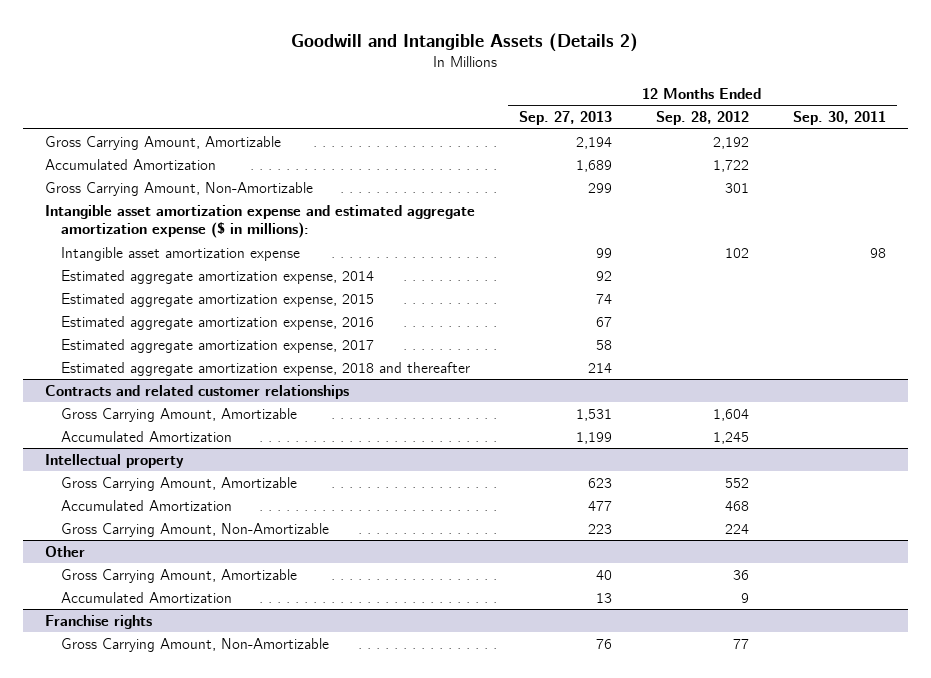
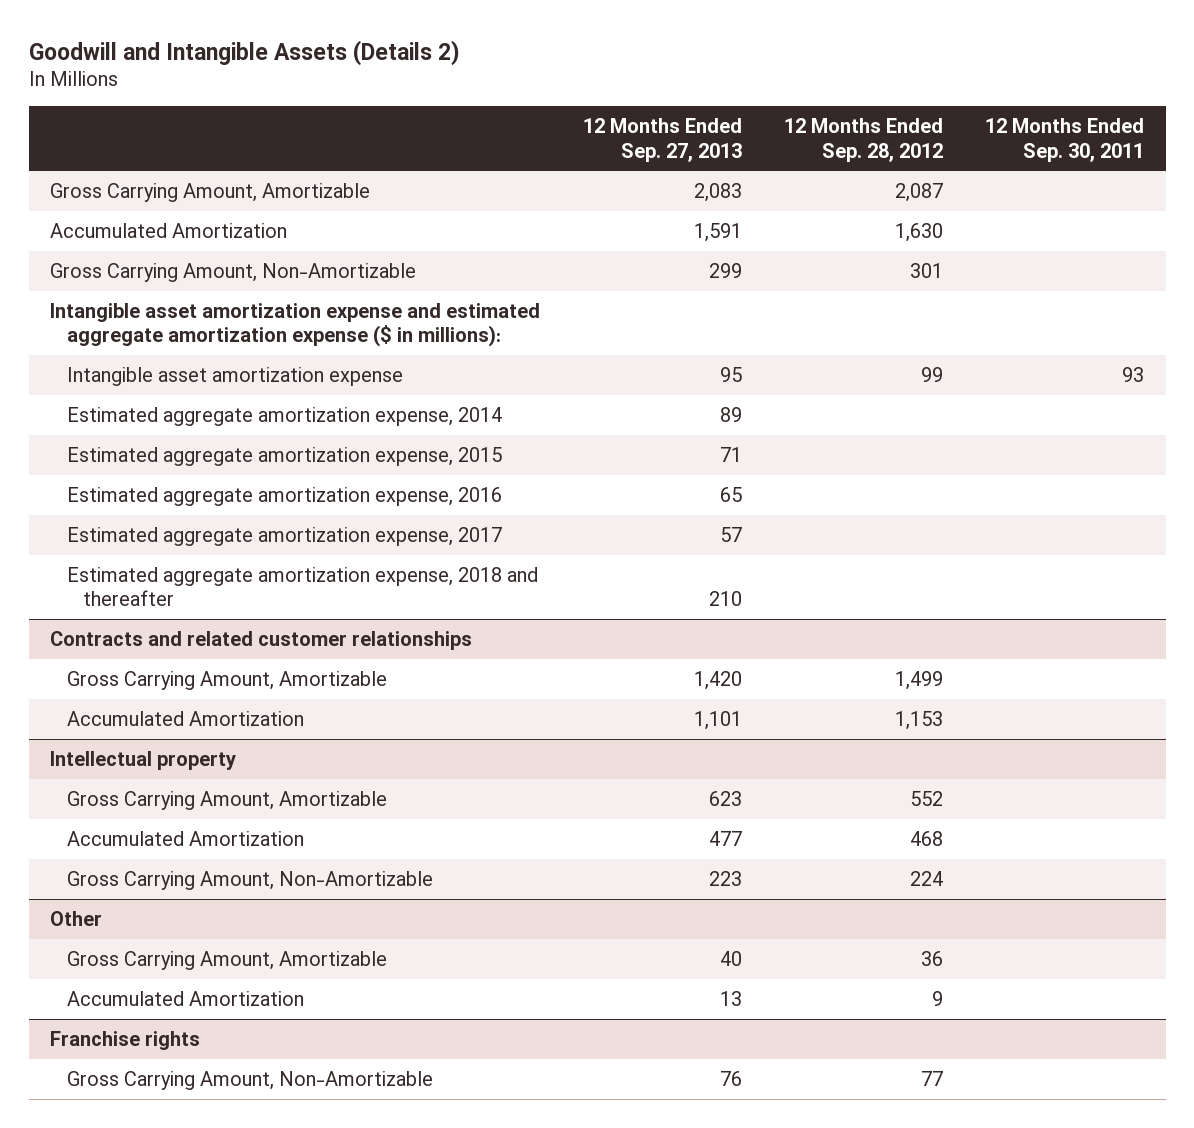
- Gross Carrying Amount, Amortizable | 2,194 | 2,192 |
- Accumulated Amortization | 1,689 | 1,722 |
+ Gross Carrying Amount, Amortizable | 2,083 | 2,087 |
+ Accumulated Amortization | 1,591 | 1,630 |
- Intangible asset amortization expense | 99 | 102 | 98
- Estimated aggregate amortization expense, 2014 | 92 | |
- Estimated aggregate amortization expense, 2015 | 74 | |
- Estimated aggregate amortization expense, 2016 | 67 | |
- Estimated aggregate amortization expense, 2017 | 58 | |
- Estimated aggregate amortization expense, 2018 and thereafter | 214 | |
+ Intangible asset amortization expense | 95 | 99 | 93
+ Estimated aggregate amortization expense, 2014 | 89 | |
+ Estimated aggregate amortization expense, 2015 | 71 | |
+ Estimated aggregate amortization expense, 2016 | 65 | |
+ Estimated aggregate amortization expense, 2017 | 57 | |
+ Estimated aggregate amortization expense, 2018 and thereafter | 210 | |
@ Contracts and related customer relationships
- Gross Carrying Amount, Amortizable | 1,531 | 1,604 |
- Accumulated Amortization | 1,199 | 1,245 |
+ Gross Carrying Amount, Amortizable | 1,420 | 1,499 |
+ Accumulated Amortization | 1,101 | 1,153 |

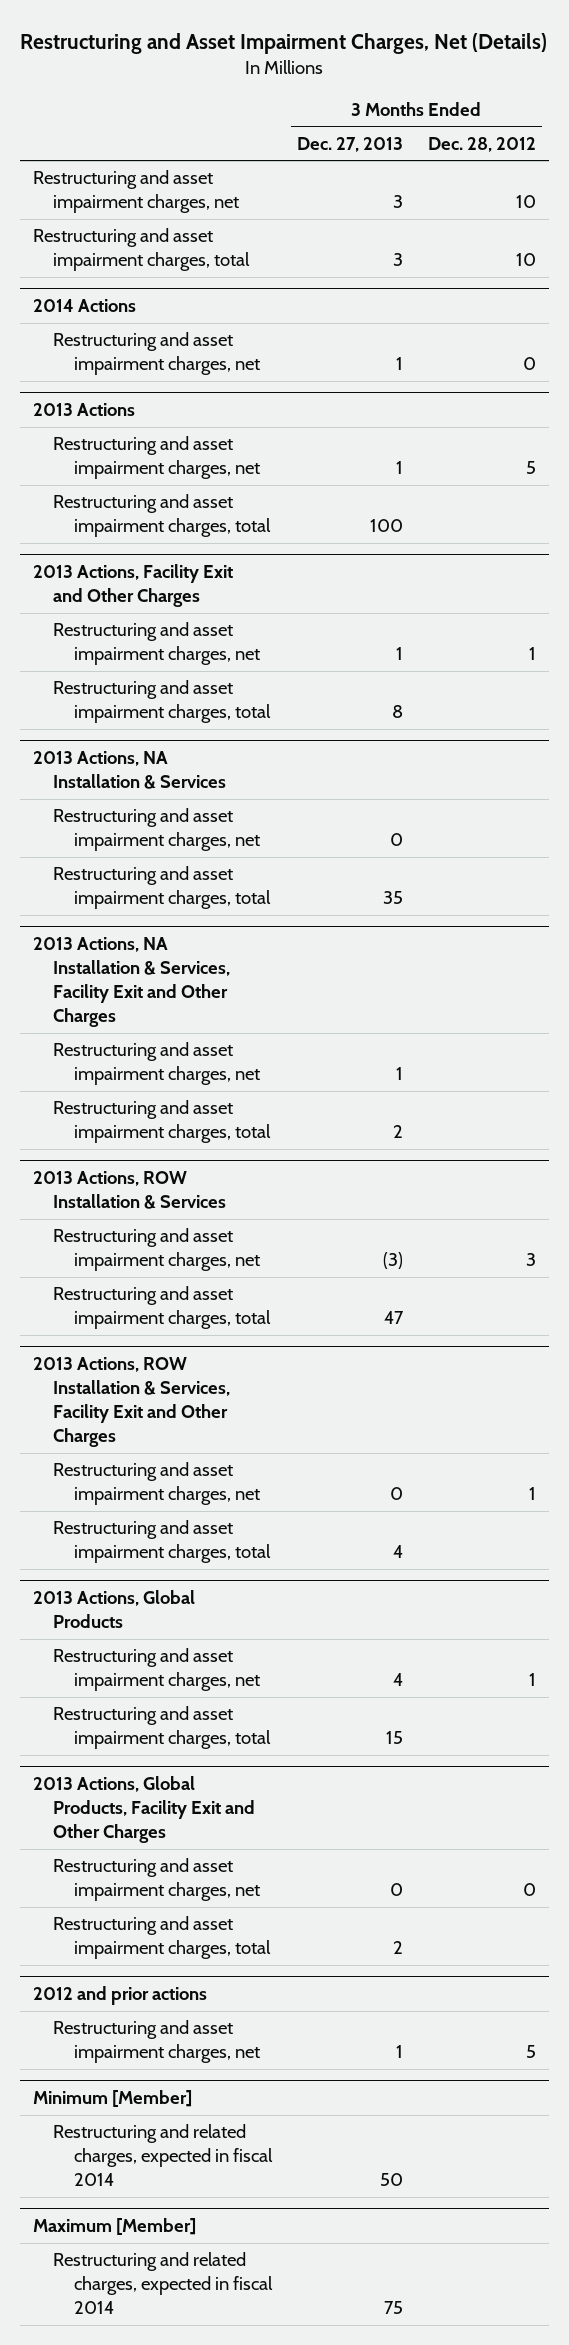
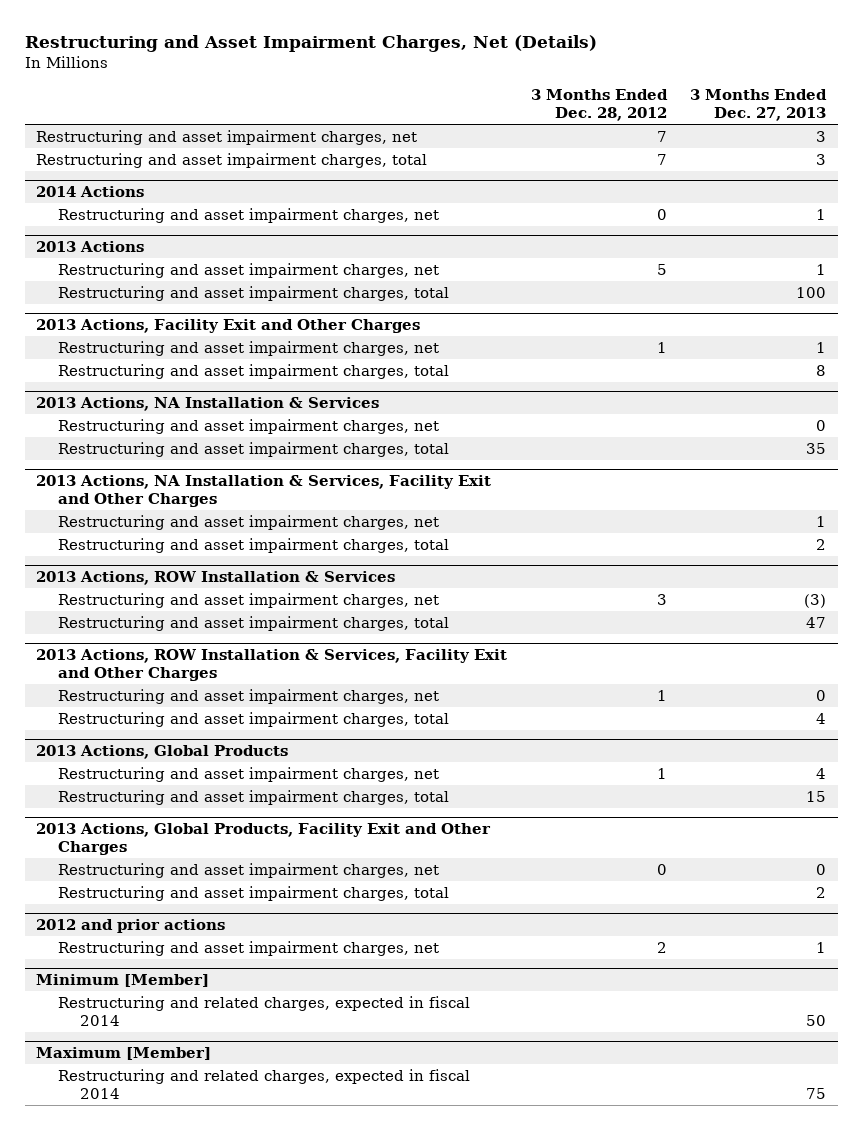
- | 3 Months Ended Dec. 27, 2013 | 3 Months Ended Dec. 28, 2012
+ | 3 Months Ended Dec. 28, 2012 | 3 Months Ended Dec. 27, 2013
- Restructuring and asset impairment charges, net | 3 | 10
- Restructuring and asset impairment charges, total | 3 | 10
+ Restructuring and asset impairment charges, net | 7 | 3
+ Restructuring and asset impairment charges, total | 7 | 3
@ 2012 and prior actions
- Restructuring and asset impairment charges, net | 1 | 5
+ Restructuring and asset impairment charges, net | 2 | 1

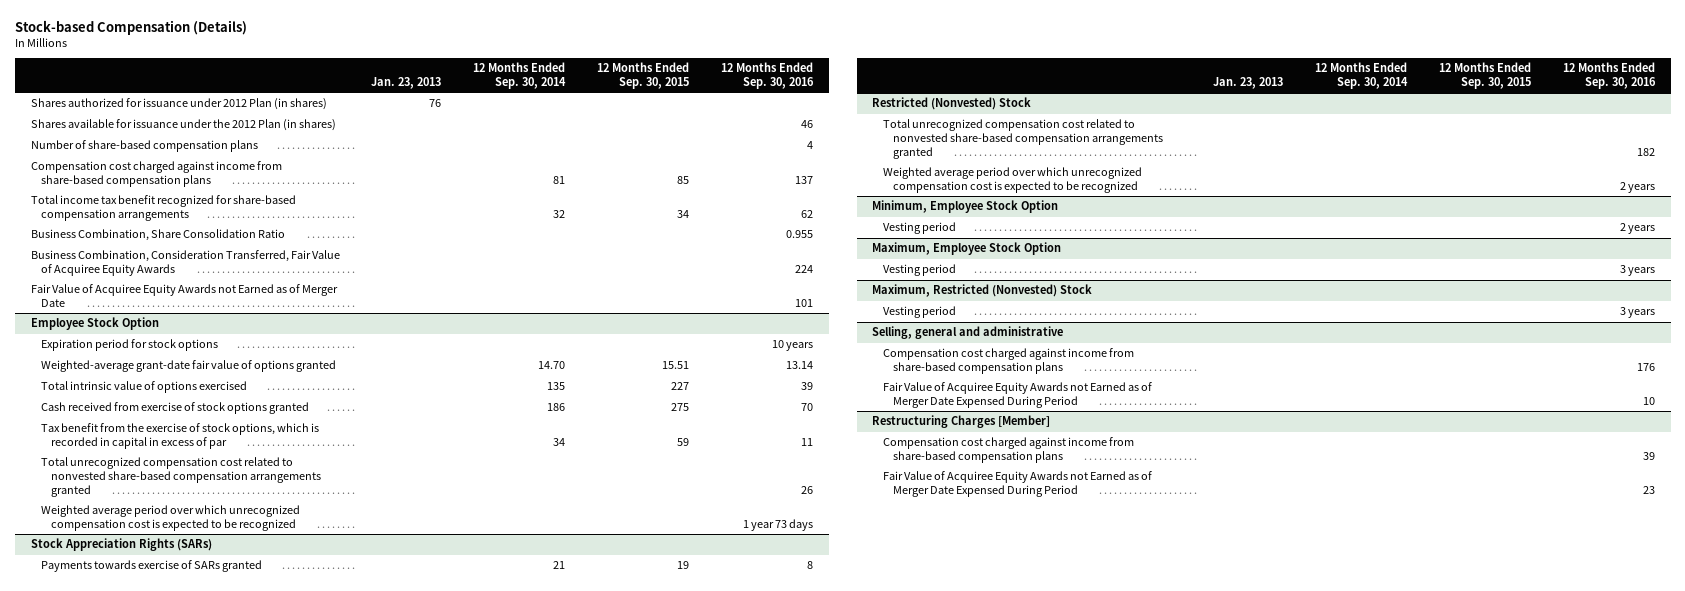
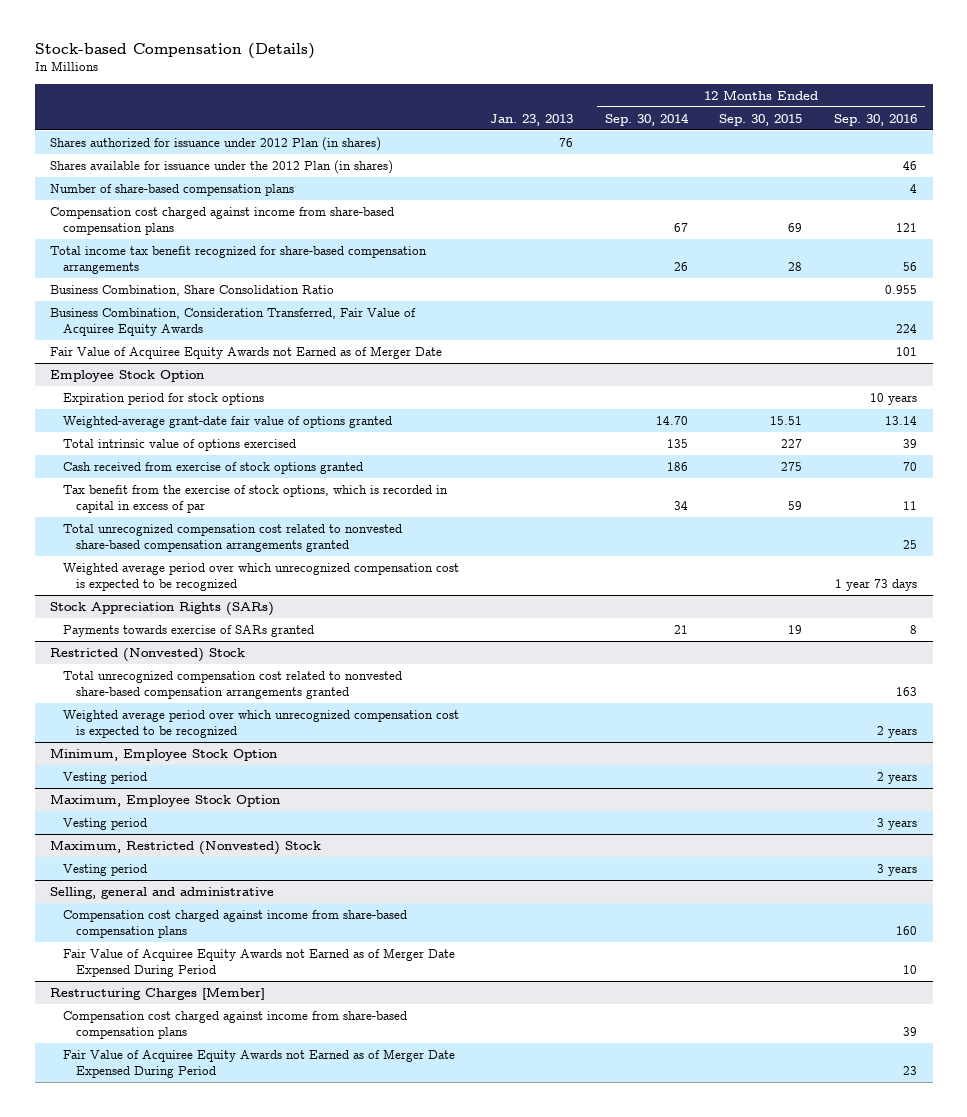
- Compensation cost charged against income from share-based compensation plans | | 81 | 85 | 137
- Total income tax benefit recognized for share-based compensation arrangements | | 32 | 34 | 62
+ Compensation cost charged against income from share-based compensation plans | | 67 | 69 | 121
+ Total income tax benefit recognized for share-based compensation arrangements | | 26 | 28 | 56
@ Employee Stock Option
- Total unrecognized compensation cost related to nonvested share-based compensation arrangements granted | | | | 26
+ Total unrecognized compensation cost related to nonvested share-based compensation arrangements granted | | | | 25
@ Restricted (Nonvested) Stock
- Total unrecognized compensation cost related to nonvested share-based compensation arrangements granted | | | | 182
+ Total unrecognized compensation cost related to nonvested share-based compensation arrangements granted | | | | 163
@ Selling, general and administrative
- Compensation cost charged against income from share-based compensation plans | | | | 176
+ Compensation cost charged against income from share-based compensation plans | | | | 160

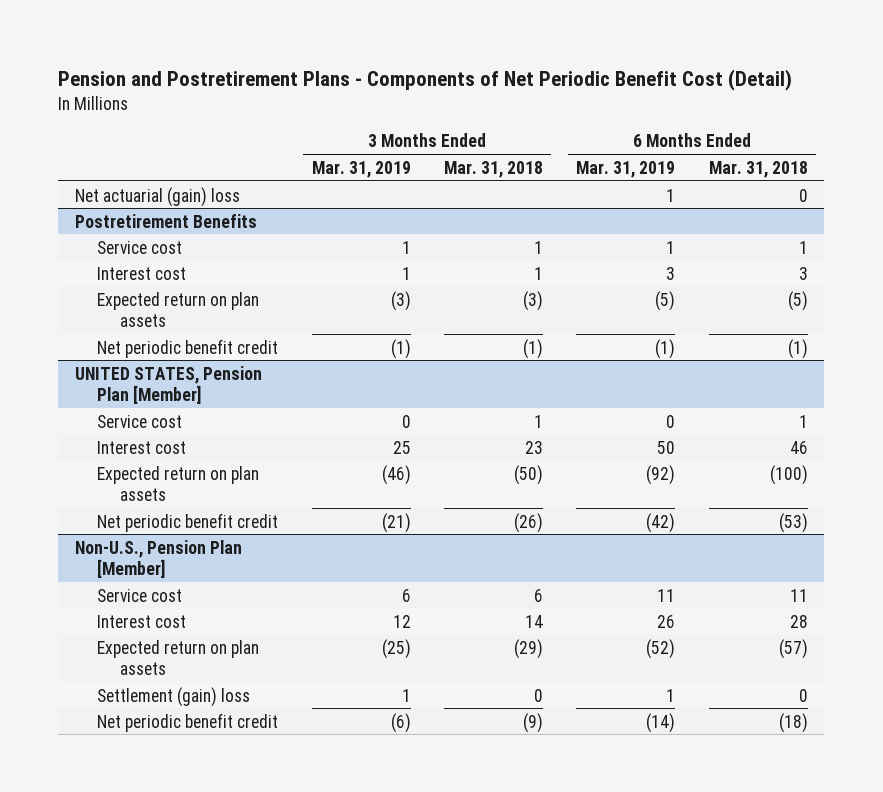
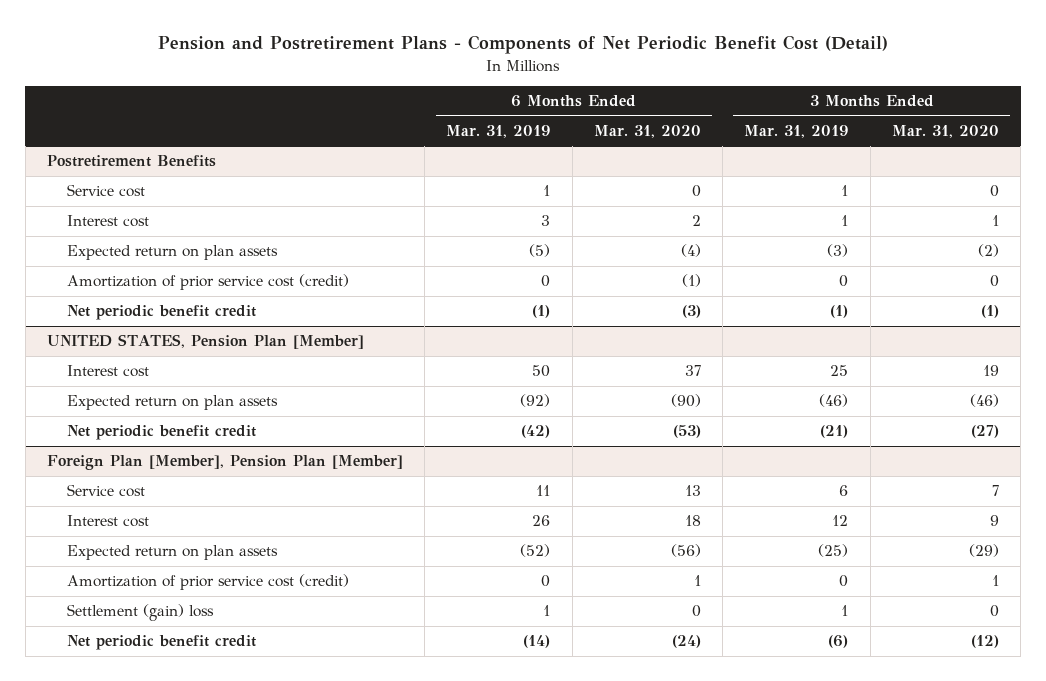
- | 3 Months Ended Mar. 31, 2019 | 3 Months Ended Mar. 31, 2018 | 6 Months Ended Mar. 31, 2019 | 6 Months Ended Mar. 31, 2018
+ | 6 Months Ended Mar. 31, 2019 | 6 Months Ended Mar. 31, 2020 | 3 Months Ended Mar. 31, 2019 | 3 Months Ended Mar. 31, 2020
- Net actuarial (gain) loss | | | 1 | 0
@ Postretirement Benefits
+ Amortization of prior service cost (credit) | 0 | (1) | 0 | 0
@ UNITED STATES, Pension Plan [Member]
- Service cost | 0 | 1 | 0 | 1
- Non-U.S., Pension Plan [Member]
+ Foreign Plan [Member], Pension Plan [Member]
+ Amortization of prior service cost (credit) | 0 | 1 | 0 | 1

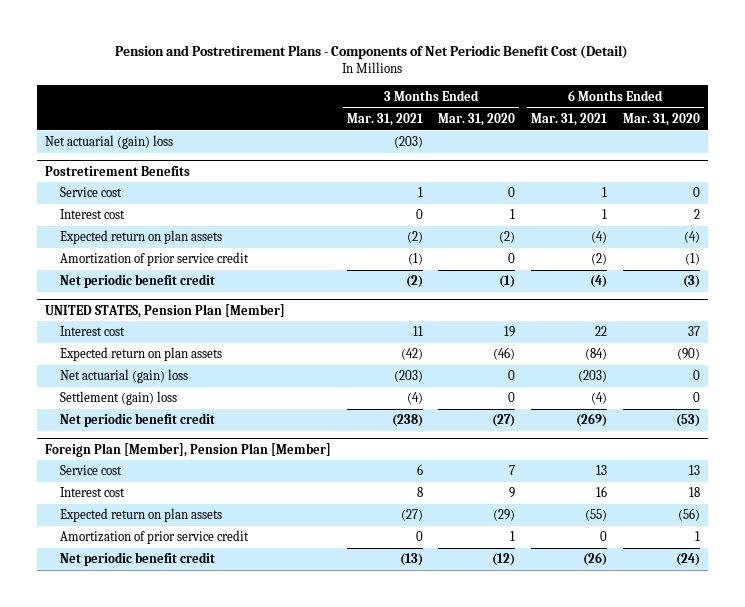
- | 6 Months Ended Mar. 31, 2019 | 6 Months Ended Mar. 31, 2020 | 3 Months Ended Mar. 31, 2019 | 3 Months Ended Mar. 31, 2020
+ | 3 Months Ended Mar. 31, 2021 | 3 Months Ended Mar. 31, 2020 | 6 Months Ended Mar. 31, 2021 | 6 Months Ended Mar. 31, 2020
+ Net actuarial (gain) loss | (203) | | |
@ Postretirement Benefits
- Amortization of prior service cost (credit) | 0 | (1) | 0 | 0
+ Amortization of prior service credit | (1) | 0 | (2) | (1)
@ UNITED STATES, Pension Plan [Member]
+ Net actuarial (gain) loss | (203) | 0 | (203) | 0
+ Settlement (gain) loss | (4) | 0 | (4) | 0
@ Foreign Plan [Member], Pension Plan [Member]
- Amortization of prior service cost (credit) | 0 | 1 | 0 | 1
- Settlement (gain) loss | 1 | 0 | 1 | 0
+ Amortization of prior service credit | 0 | 1 | 0 | 1

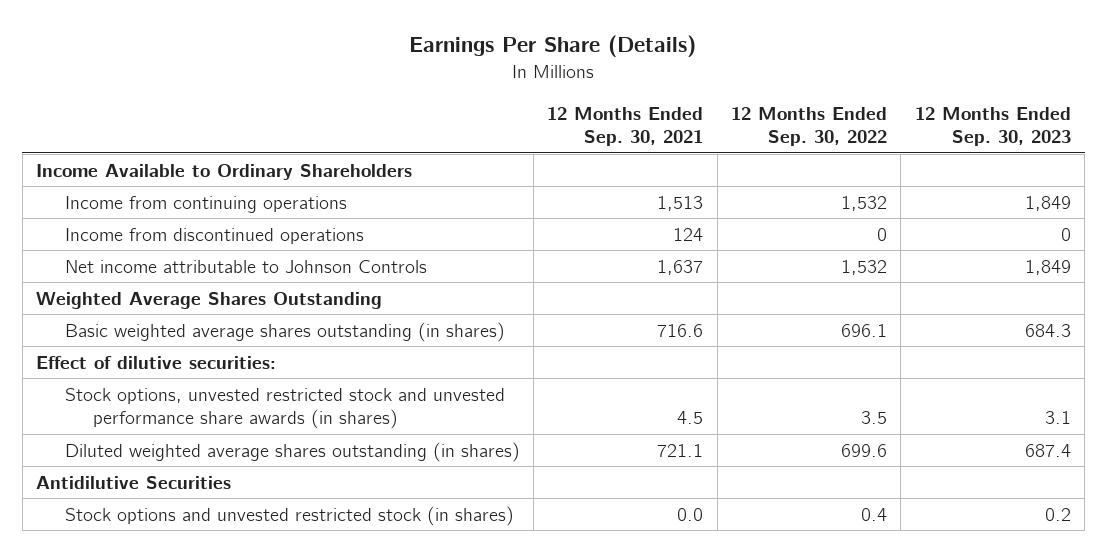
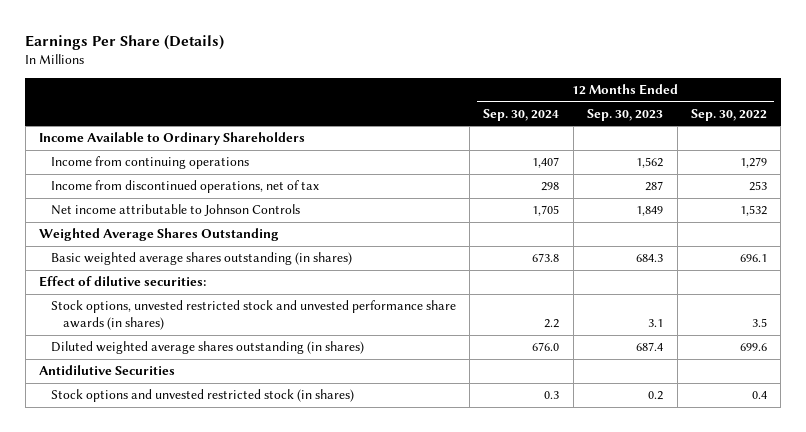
- | 12 Months Ended Sep. 30, 2021 | 12 Months Ended Sep. 30, 2022 | 12 Months Ended Sep. 30, 2023
+ | 12 Months Ended Sep. 30, 2024 | 12 Months Ended Sep. 30, 2023 | 12 Months Ended Sep. 30, 2022
- Income from continuing operations | 1,513 | 1,532 | 1,849
- Income from discontinued operations | 124 | 0 | 0
+ Income from continuing operations | 1,407 | 1,562 | 1,279
+ Income from discontinued operations, net of tax | 298 | 287 | 253

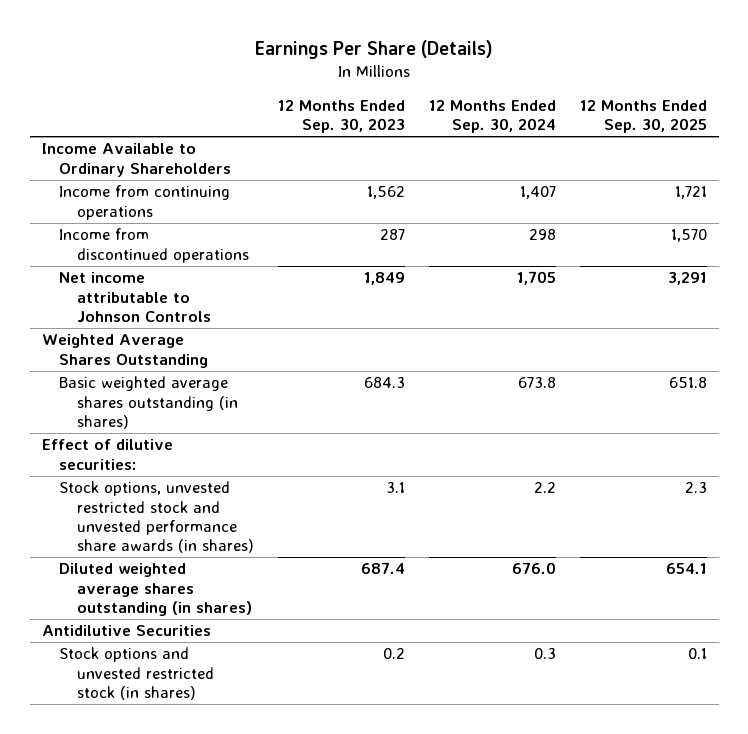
- | 12 Months Ended Sep. 30, 2024 | 12 Months Ended Sep. 30, 2023 | 12 Months Ended Sep. 30, 2022
+ | 12 Months Ended Sep. 30, 2023 | 12 Months Ended Sep. 30, 2024 | 12 Months Ended Sep. 30, 2025
- Income from discontinued operations, net of tax | 298 | 287 | 253
+ Income from discontinued operations | 287 | 298 | 1,570

